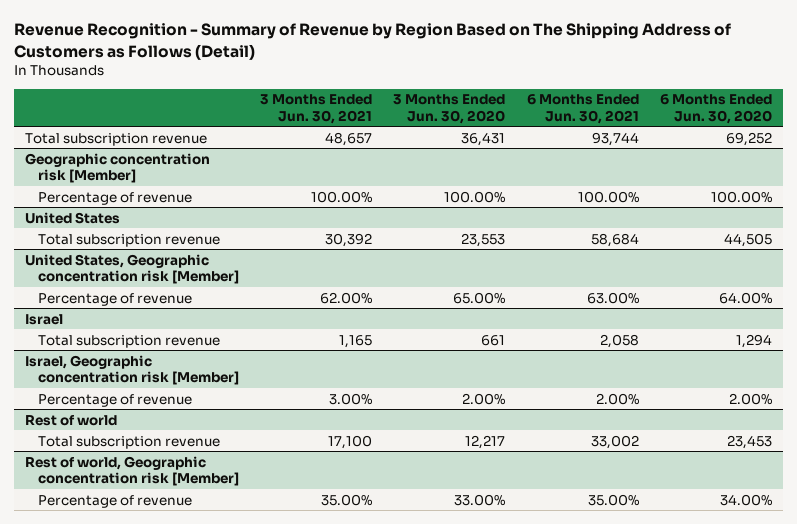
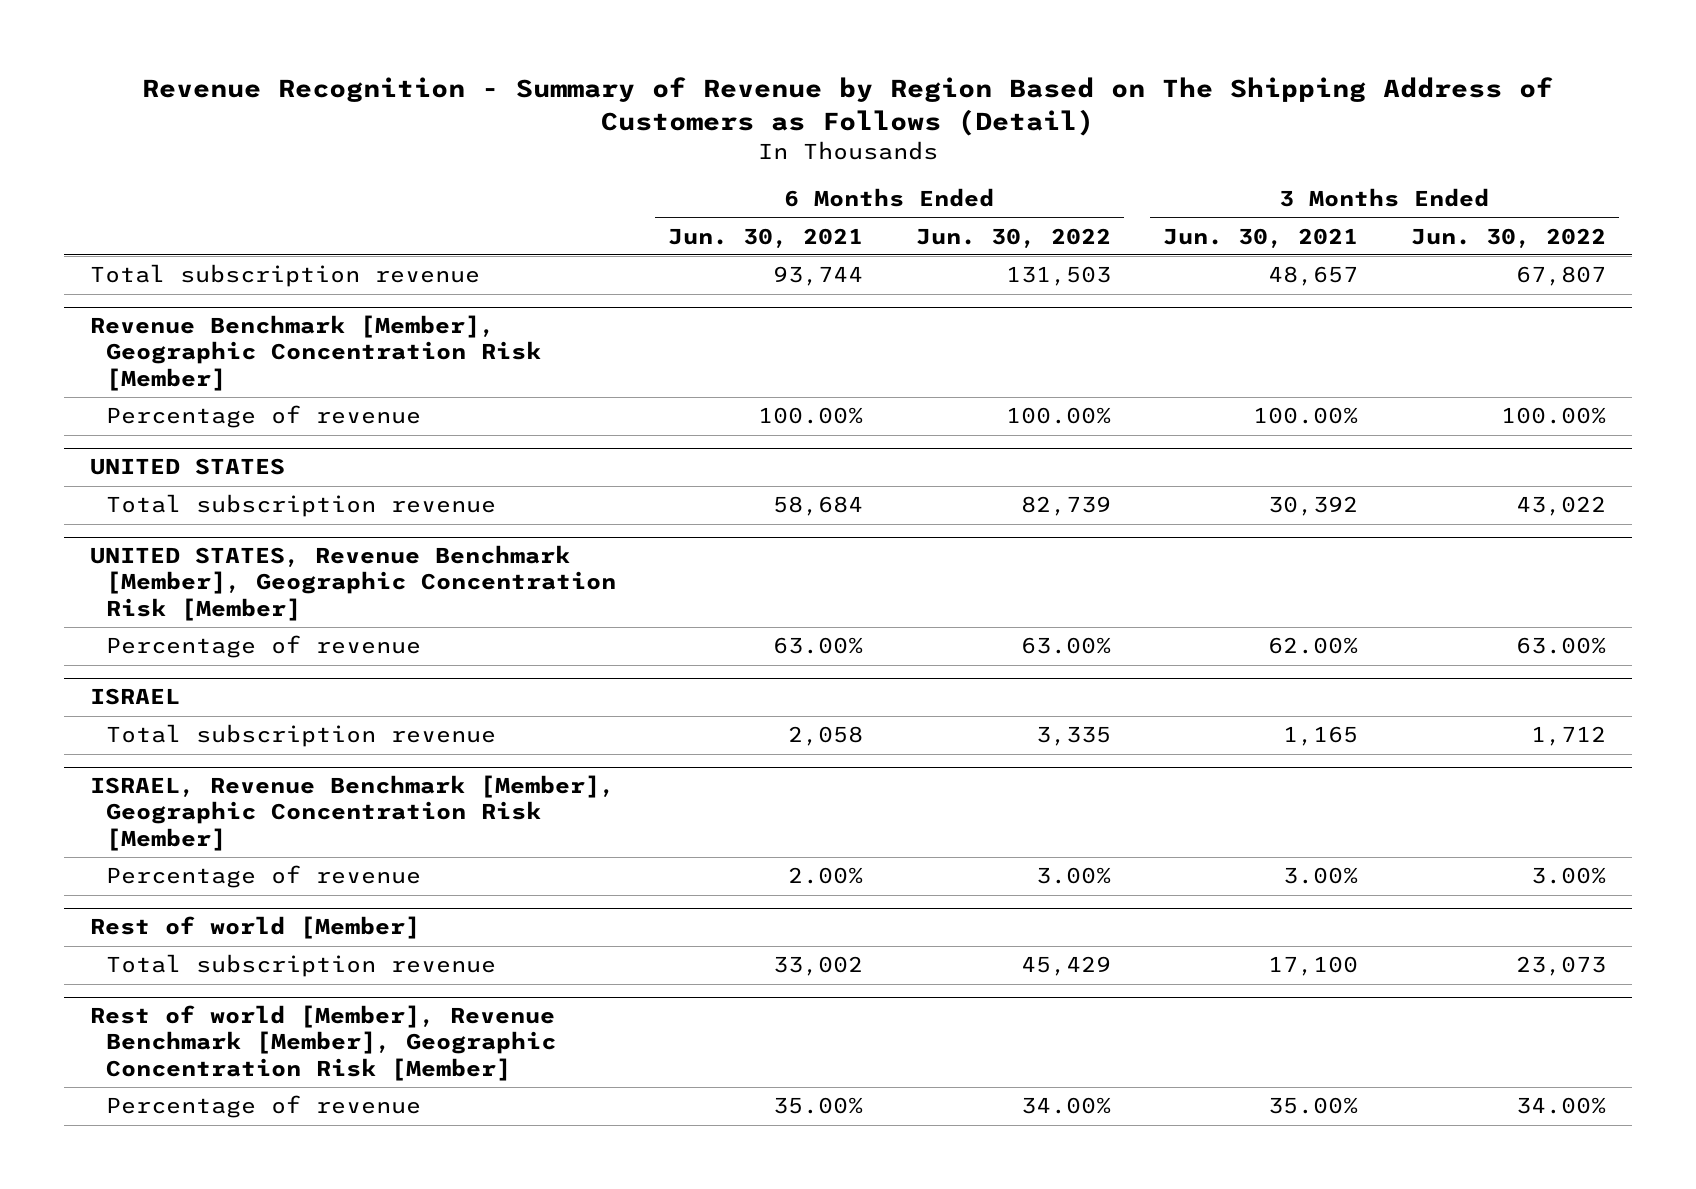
- | 3 Months Ended Jun. 30, 2021 | 3 Months Ended Jun. 30, 2020 | 6 Months Ended Jun. 30, 2021 | 6 Months Ended Jun. 30, 2020
+ | 6 Months Ended Jun. 30, 2021 | 6 Months Ended Jun. 30, 2022 | 3 Months Ended Jun. 30, 2021 | 3 Months Ended Jun. 30, 2022
- Geographic concentration risk [Member]
+ Revenue Benchmark [Member], Geographic Concentration Risk [Member]
- United States
+ UNITED STATES
- United States, Geographic concentration risk [Member]
+ UNITED STATES, Revenue Benchmark [Member], Geographic Concentration Risk [Member]
- Israel
+ ISRAEL
- Israel, Geographic concentration risk [Member]
+ ISRAEL, Revenue Benchmark [Member], Geographic Concentration Risk [Member]
- Rest of world
+ Rest of world [Member]
- Rest of world, Geographic concentration risk [Member]
+ Rest of world [Member], Revenue Benchmark [Member], Geographic Concentration Risk [Member]

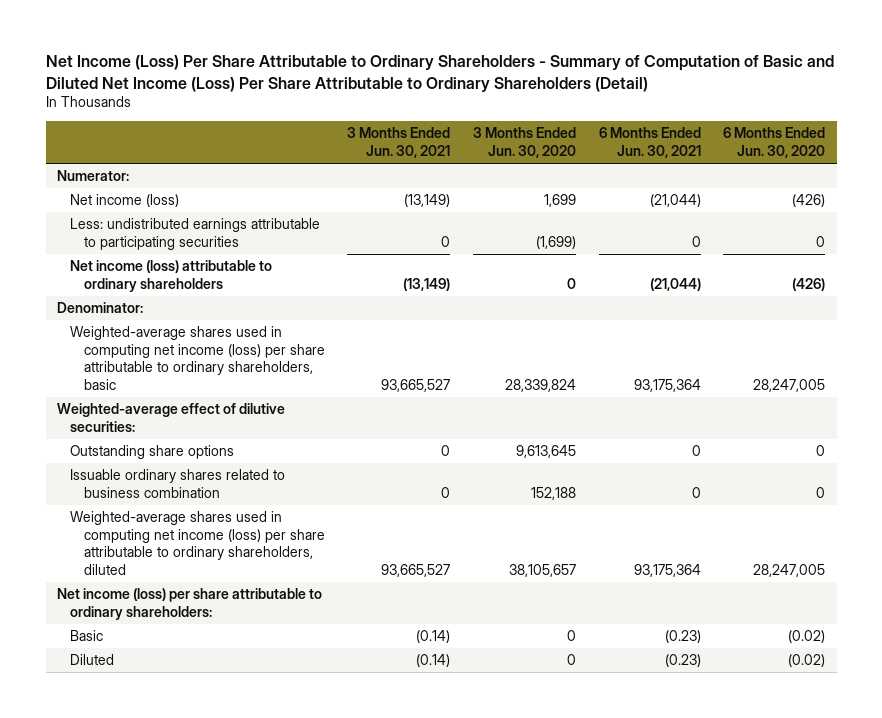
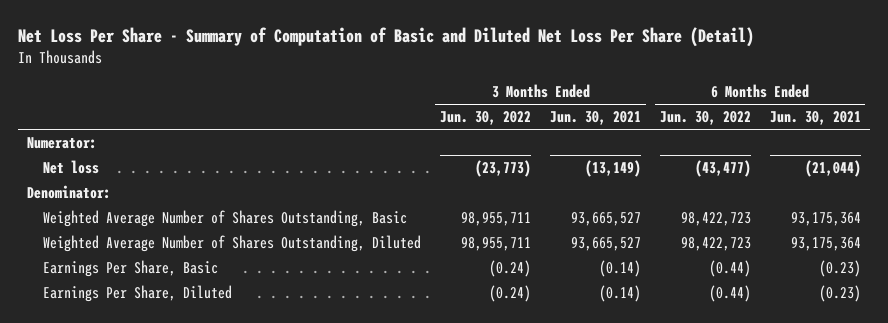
- Net Income (Loss) Per Share Attributable to Ordinary Shareholders - Summary of Computation of Basic and Diluted Net Income (Loss) Per Share Attributable to Ordinary Shareholders (Detail)
+ Net Loss Per Share - Summary of Computation of Basic and Diluted Net Loss Per Share (Detail)
- | 3 Months Ended Jun. 30, 2021 | 3 Months Ended Jun. 30, 2020 | 6 Months Ended Jun. 30, 2021 | 6 Months Ended Jun. 30, 2020
+ | 3 Months Ended Jun. 30, 2022 | 3 Months Ended Jun. 30, 2021 | 6 Months Ended Jun. 30, 2022 | 6 Months Ended Jun. 30, 2021
- Net income (loss) | (13,149) | 1,699 | (21,044) | (426)
- Less: undistributed earnings attributable to participating securities | 0 | (1,699) | 0 | 0
- Net income (loss) attributable to ordinary shareholders | (13,149) | 0 | (21,044) | (426)
+ Net loss | (23,773) | (13,149) | (43,477) | (21,044)
- Weighted-average shares used in computing net income (loss) per share attributable to ordinary shareholders, basic | 93,665,527 | 28,339,824 | 93,175,364 | 28,247,005
- Weighted-average effect of dilutive securities:
- Outstanding share options | 0 | 9,613,645 | 0 | 0
- Issuable ordinary shares related to business combination | 0 | 152,188 | 0 | 0
- Weighted-average shares used in computing net income (loss) per share attributable to ordinary shareholders, diluted | 93,665,527 | 38,105,657 | 93,175,364 | 28,247,005
- Net income (loss) per share attributable to ordinary shareholders:
- Basic | (0.14) | 0 | (0.23) | (0.02)
- Diluted | (0.14) | 0 | (0.23) | (0.02)
+ Weighted Average Number of Shares Outstanding, Basic | 98,955,711 | 93,665,527 | 98,422,723 | 93,175,364
+ Weighted Average Number of Shares Outstanding, Diluted | 98,955,711 | 93,665,527 | 98,422,723 | 93,175,364
+ Earnings Per Share, Basic | (0.24) | (0.14) | (0.44) | (0.23)
+ Earnings Per Share, Diluted | (0.24) | (0.14) | (0.44) | (0.23)

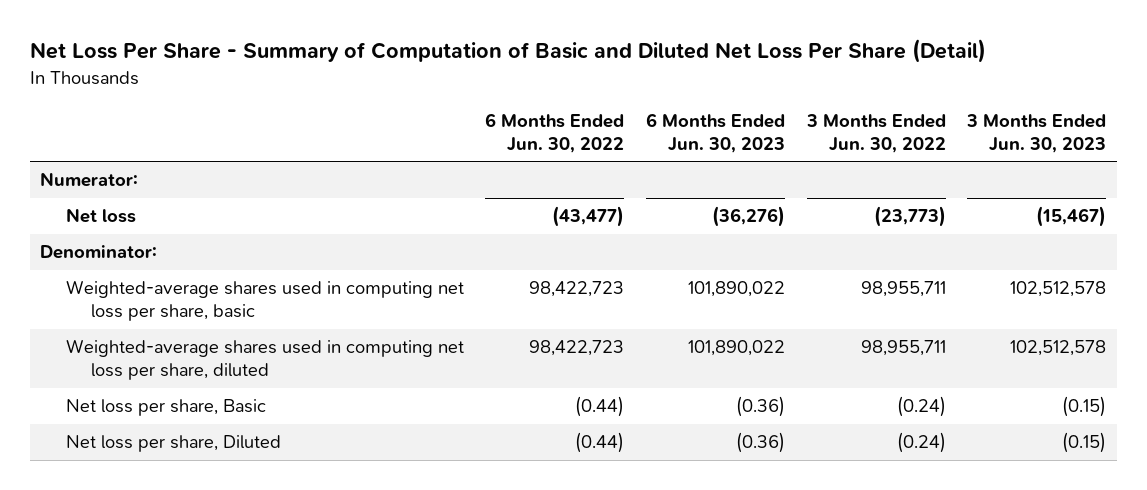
- | 3 Months Ended Jun. 30, 2022 | 3 Months Ended Jun. 30, 2021 | 6 Months Ended Jun. 30, 2022 | 6 Months Ended Jun. 30, 2021
+ | 6 Months Ended Jun. 30, 2022 | 6 Months Ended Jun. 30, 2023 | 3 Months Ended Jun. 30, 2022 | 3 Months Ended Jun. 30, 2023
- Weighted Average Number of Shares Outstanding, Basic | 98,955,711 | 93,665,527 | 98,422,723 | 93,175,364
- Weighted Average Number of Shares Outstanding, Diluted | 98,955,711 | 93,665,527 | 98,422,723 | 93,175,364
- Earnings Per Share, Basic | (0.24) | (0.14) | (0.44) | (0.23)
- Earnings Per Share, Diluted | (0.24) | (0.14) | (0.44) | (0.23)
+ Weighted-average shares used in computing net loss per share, basic | 98,422,723 | 101,890,022 | 98,955,711 | 102,512,578
+ Weighted-average shares used in computing net loss per share, diluted | 98,422,723 | 101,890,022 | 98,955,711 | 102,512,578
+ Net loss per share, Basic | (0.44) | (0.36) | (0.24) | (0.15)
+ Net loss per share, Diluted | (0.44) | (0.36) | (0.24) | (0.15)

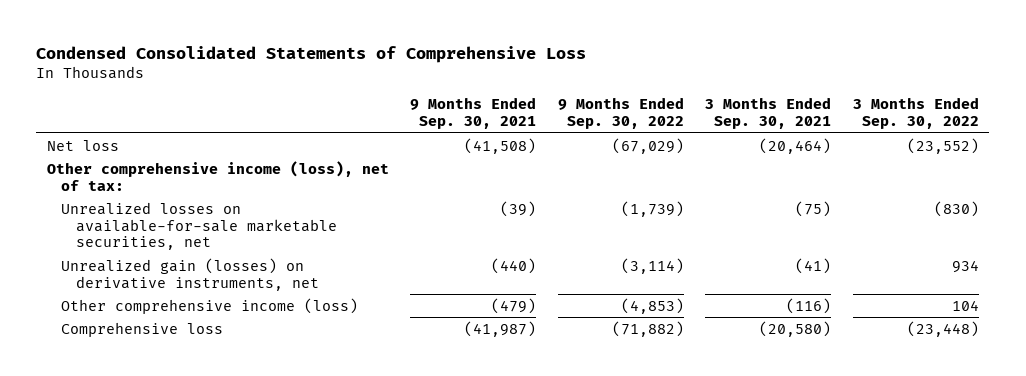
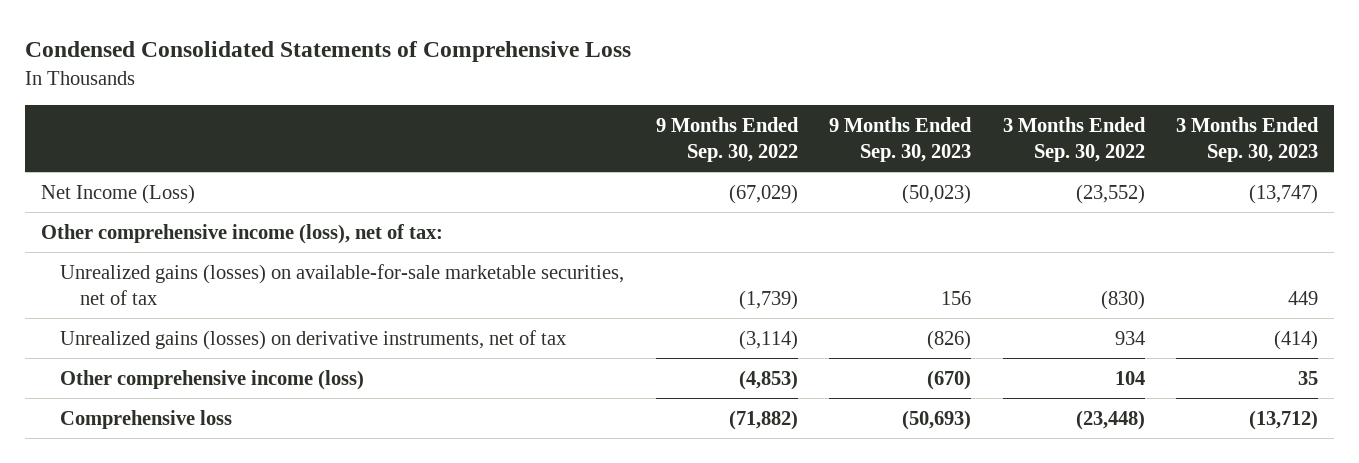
- | 9 Months Ended Sep. 30, 2021 | 9 Months Ended Sep. 30, 2022 | 3 Months Ended Sep. 30, 2021 | 3 Months Ended Sep. 30, 2022
+ | 9 Months Ended Sep. 30, 2022 | 9 Months Ended Sep. 30, 2023 | 3 Months Ended Sep. 30, 2022 | 3 Months Ended Sep. 30, 2023
- Net loss | (41,508) | (67,029) | (20,464) | (23,552)
+ Net Income (Loss) | (67,029) | (50,023) | (23,552) | (13,747)
- Unrealized losses on available-for-sale marketable securities, net | (39) | (1,739) | (75) | (830)
- Unrealized gain (losses) on derivative instruments, net | (440) | (3,114) | (41) | 934
+ Unrealized gains (losses) on available-for-sale marketable securities, net of tax | (1,739) | 156 | (830) | 449
+ Unrealized gains (losses) on derivative instruments, net of tax | (3,114) | (826) | 934 | (414)

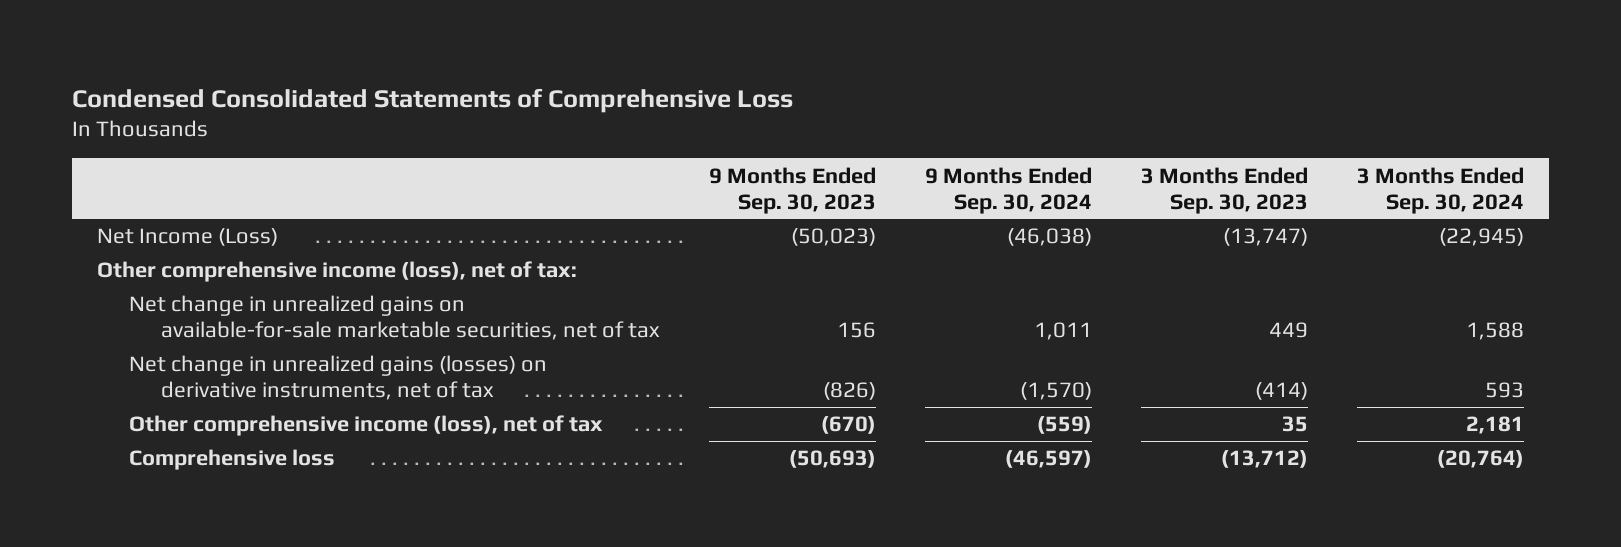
- | 9 Months Ended Sep. 30, 2022 | 9 Months Ended Sep. 30, 2023 | 3 Months Ended Sep. 30, 2022 | 3 Months Ended Sep. 30, 2023
+ | 9 Months Ended Sep. 30, 2023 | 9 Months Ended Sep. 30, 2024 | 3 Months Ended Sep. 30, 2023 | 3 Months Ended Sep. 30, 2024
- Unrealized gains (losses) on available-for-sale marketable securities, net of tax | (1,739) | 156 | (830) | 449
- Unrealized gains (losses) on derivative instruments, net of tax | (3,114) | (826) | 934 | (414)
- Other comprehensive income (loss) | (4,853) | (670) | 104 | 35
+ Net change in unrealized gains on available-for-sale marketable securities, net of tax | 156 | 1,011 | 449 | 1,588
+ Net change in unrealized gains (losses) on derivative instruments, net of tax | (826) | (1,570) | (414) | 593
+ Other comprehensive income (loss), net of tax | (670) | (559) | 35 | 2,181

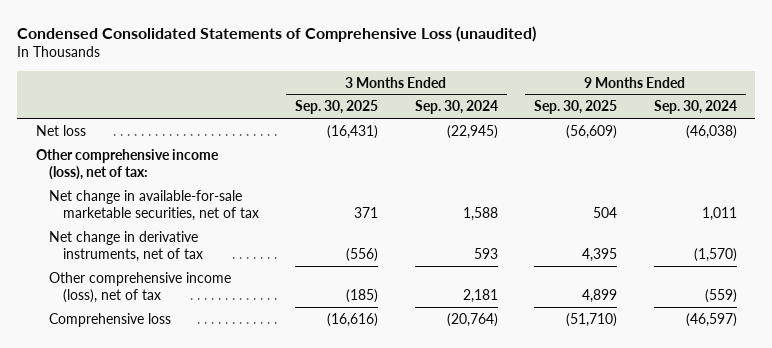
- Condensed Consolidated Statements of Comprehensive Loss
+ Condensed Consolidated Statements of Comprehensive Loss (unaudited)
- | 9 Months Ended Sep. 30, 2023 | 9 Months Ended Sep. 30, 2024 | 3 Months Ended Sep. 30, 2023 | 3 Months Ended Sep. 30, 2024
+ | 3 Months Ended Sep. 30, 2025 | 3 Months Ended Sep. 30, 2024 | 9 Months Ended Sep. 30, 2025 | 9 Months Ended Sep. 30, 2024
- Net Income (Loss) | (50,023) | (46,038) | (13,747) | (22,945)
+ Net loss | (16,431) | (22,945) | (56,609) | (46,038)
- Net change in unrealized gains on available-for-sale marketable securities, net of tax | 156 | 1,011 | 449 | 1,588
- Net change in unrealized gains (losses) on derivative instruments, net of tax | (826) | (1,570) | (414) | 593
+ Net change in available-for-sale marketable securities, net of tax | 371 | 1,588 | 504 | 1,011
+ Net change in derivative instruments, net of tax | (556) | 593 | 4,395 | (1,570)

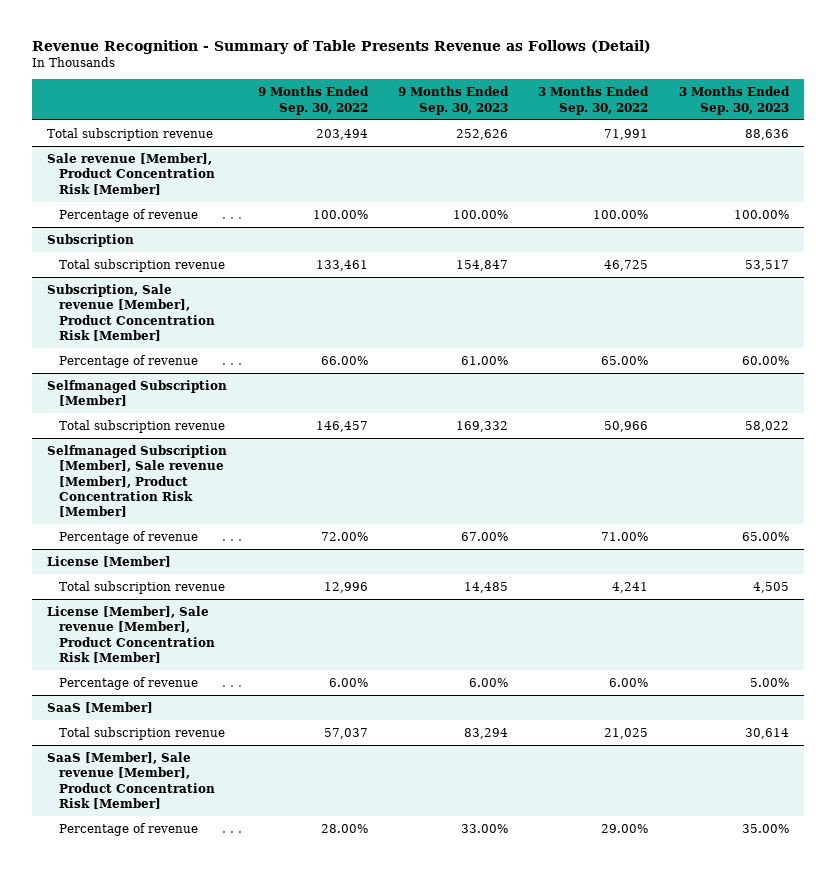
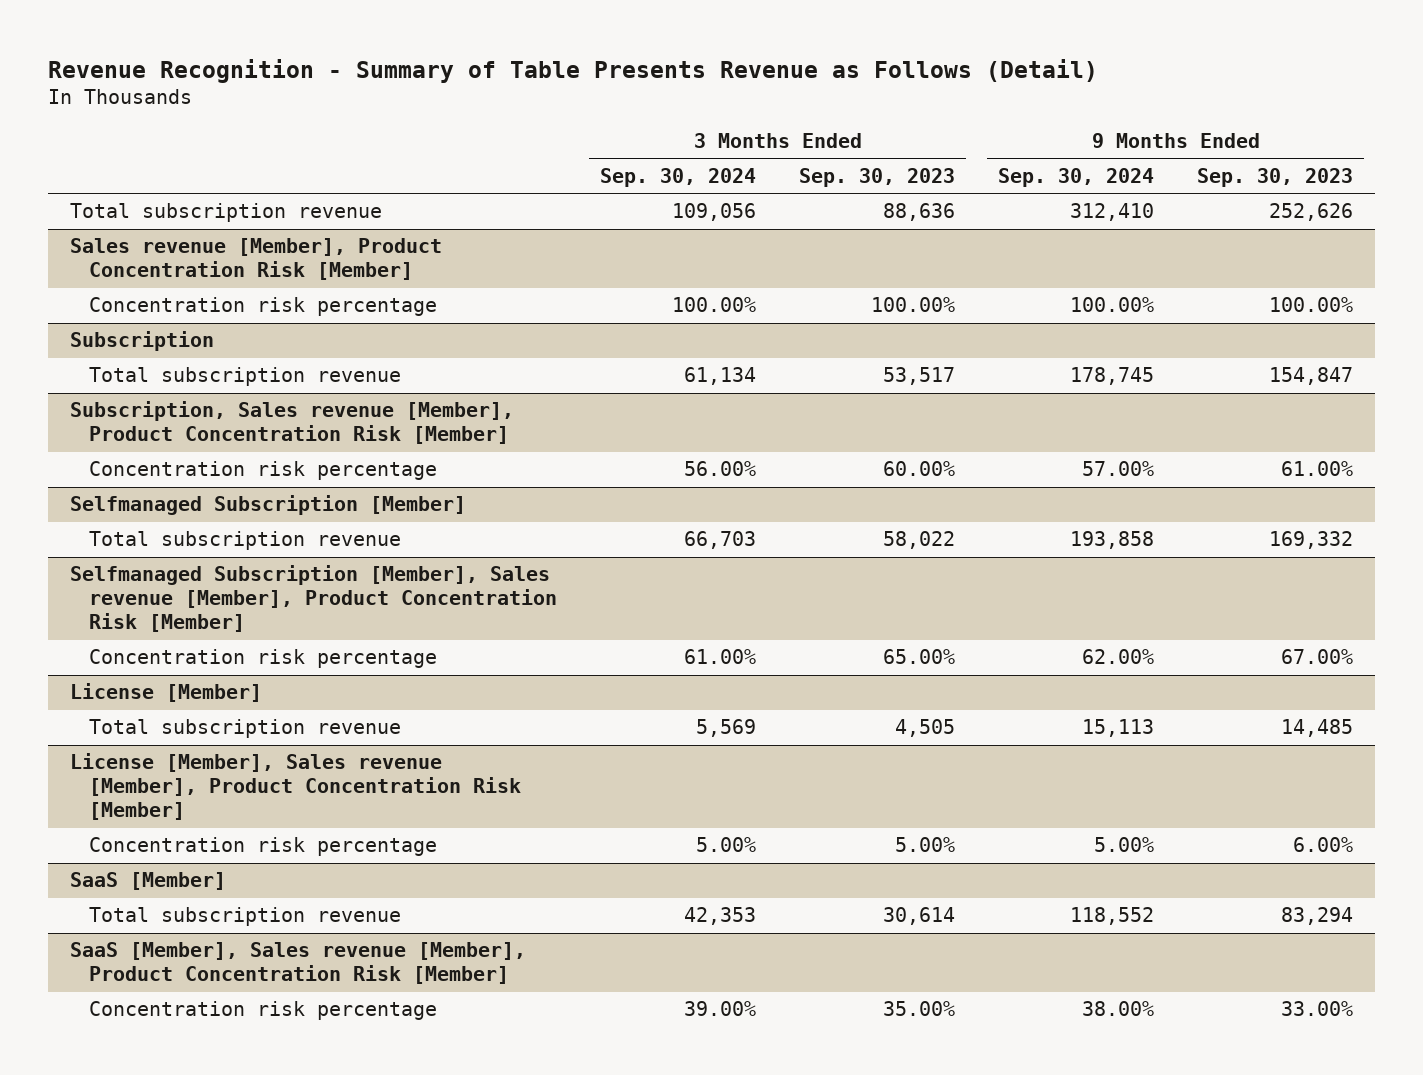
- | 9 Months Ended Sep. 30, 2022 | 9 Months Ended Sep. 30, 2023 | 3 Months Ended Sep. 30, 2022 | 3 Months Ended Sep. 30, 2023
+ | 3 Months Ended Sep. 30, 2024 | 3 Months Ended Sep. 30, 2023 | 9 Months Ended Sep. 30, 2024 | 9 Months Ended Sep. 30, 2023
- Sale revenue [Member], Product Concentration Risk [Member]
- Percentage of revenue | 100.00% | 100.00% | 100.00% | 100.00%
+ Sales revenue [Member], Product Concentration Risk [Member]
+ Concentration risk percentage | 100.00% | 100.00% | 100.00% | 100.00%
- Subscription, Sale revenue [Member], Product Concentration Risk [Member]
- Percentage of revenue | 66.00% | 61.00% | 65.00% | 60.00%
+ Subscription, Sales revenue [Member], Product Concentration Risk [Member]
+ Concentration risk percentage | 56.00% | 60.00% | 57.00% | 61.00%
- Selfmanaged Subscription [Member], Sale revenue [Member], Product Concentration Risk [Member]
- Percentage of revenue | 72.00% | 67.00% | 71.00% | 65.00%
+ Selfmanaged Subscription [Member], Sales revenue [Member], Product Concentration Risk [Member]
+ Concentration risk percentage | 61.00% | 65.00% | 62.00% | 67.00%
- License [Member], Sale revenue [Member], Product Concentration Risk [Member]
- Percentage of revenue | 6.00% | 6.00% | 6.00% | 5.00%
+ License [Member], Sales revenue [Member], Product Concentration Risk [Member]
+ Concentration risk percentage | 5.00% | 5.00% | 5.00% | 6.00%
- SaaS [Member], Sale revenue [Member], Product Concentration Risk [Member]
- Percentage of revenue | 28.00% | 33.00% | 29.00% | 35.00%
+ SaaS [Member], Sales revenue [Member], Product Concentration Risk [Member]
+ Concentration risk percentage | 39.00% | 35.00% | 38.00% | 33.00%

